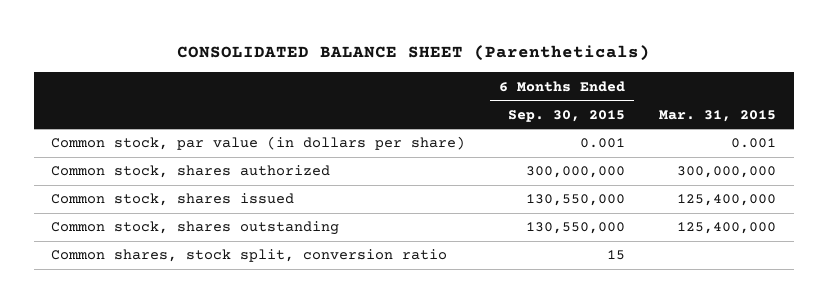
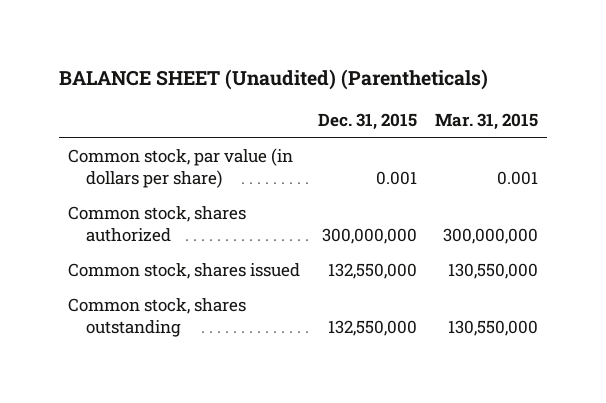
- CONSOLIDATED BALANCE SHEET (Parentheticals)
+ BALANCE SHEET (Unaudited) (Parentheticals)
- | 6 Months Ended Sep. 30, 2015 | Mar. 31, 2015
+ | Dec. 31, 2015 | Mar. 31, 2015
- Common stock, shares issued | 130,550,000 | 125,400,000
- Common stock, shares outstanding | 130,550,000 | 125,400,000
- Common shares, stock split, conversion ratio | 15 |
+ Common stock, shares issued | 132,550,000 | 130,550,000
+ Common stock, shares outstanding | 132,550,000 | 130,550,000

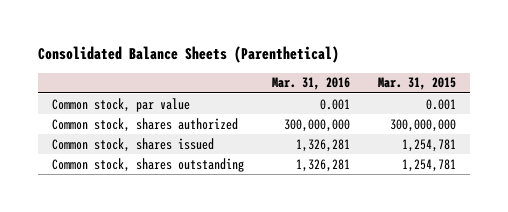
- BALANCE SHEET (Unaudited) (Parentheticals)
+ Consolidated Balance Sheets (Parenthetical)
- | Dec. 31, 2015 | Mar. 31, 2015
+ | Mar. 31, 2016 | Mar. 31, 2015
- Common stock, par value (in dollars per share) | 0.001 | 0.001
+ Common stock, par value | 0.001 | 0.001
- Common stock, shares issued | 132,550,000 | 130,550,000
- Common stock, shares outstanding | 132,550,000 | 130,550,000
+ Common stock, shares issued | 1,326,281 | 1,254,781
+ Common stock, shares outstanding | 1,326,281 | 1,254,781

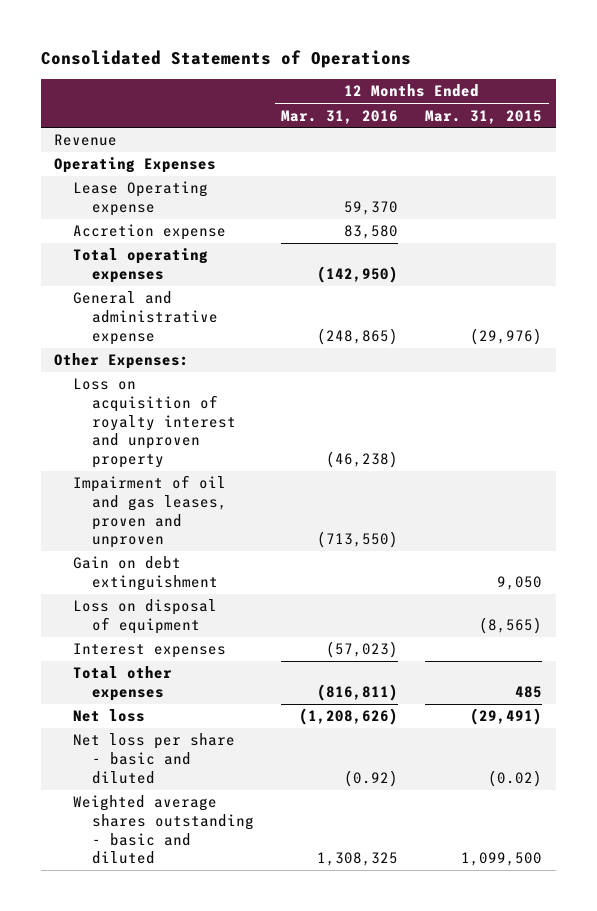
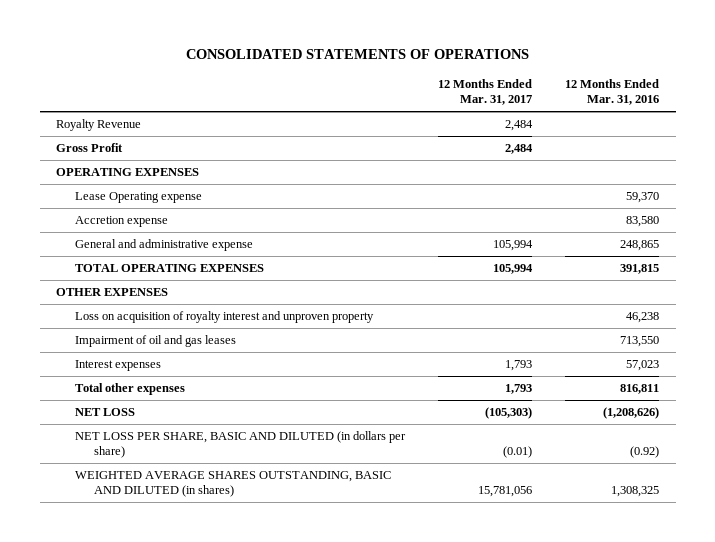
- Consolidated Statements of Operations
+ CONSOLIDATED STATEMENTS OF OPERATIONS
- | 12 Months Ended Mar. 31, 2016 | 12 Months Ended Mar. 31, 2015
+ | 12 Months Ended Mar. 31, 2017 | 12 Months Ended Mar. 31, 2016
- Revenue
- Operating Expenses
+ Royalty Revenue | 2,484 |
+ Gross Profit | 2,484 |
+ OPERATING EXPENSES
- Total operating expenses | (142,950) |
- General and administrative expense | (248,865) | (29,976)
- Other Expenses:
- Loss on acquisition of royalty interest and unproven property | (46,238) |
- Impairment of oil and gas leases, proven and unproven | (713,550) |
- Gain on debt extinguishment | | 9,050
- Loss on disposal of equipment | | (8,565)
- Interest expenses | (57,023) |
- Total other expenses | (816,811) | 485
- Net loss | (1,208,626) | (29,491)
- Net loss per share - basic and diluted | (0.92) | (0.02)
- Weighted average shares outstanding - basic and diluted | 1,308,325 | 1,099,500
+ General and administrative expense | 105,994 | 248,865
+ TOTAL OPERATING EXPENSES | 105,994 | 391,815
+ OTHER EXPENSES
+ Loss on acquisition of royalty interest and unproven property | | 46,238
+ Impairment of oil and gas leases | | 713,550
+ Interest expenses | 1,793 | 57,023
+ Total other expenses | 1,793 | 816,811
+ NET LOSS | (105,303) | (1,208,626)
+ NET LOSS PER SHARE, BASIC AND DILUTED (in dollars per share) | (0.01) | (0.92)
+ WEIGHTED AVERAGE SHARES OUTSTANDING, BASIC AND DILUTED (in shares) | 15,781,056 | 1,308,325

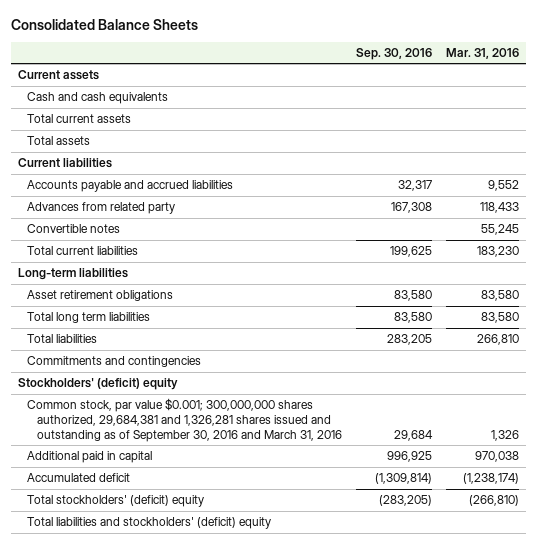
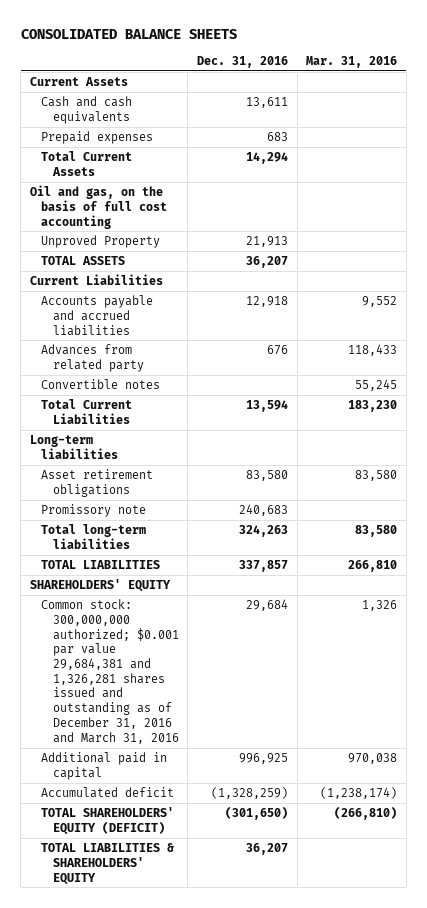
- Consolidated Balance Sheets
+ CONSOLIDATED BALANCE SHEETS
- | Sep. 30, 2016 | Mar. 31, 2016
+ | Dec. 31, 2016 | Mar. 31, 2016
- Current assets
+ Current Assets
- Total current assets
- Total assets
- Current liabilities
+ Prepaid expenses | 683 |
+ Total Current Assets | 14,294 |
+ Oil and gas, on the basis of full cost accounting
+ Unproved Property | 21,913 |
+ TOTAL ASSETS | 36,207 |
+ Current Liabilities
- Total current liabilities | 199,625 | 183,230
+ Total Current Liabilities | 13,594 | 183,230
- Total long term liabilities | 83,580 | 83,580
- Total liabilities | 283,205 | 266,810
- Commitments and contingencies
- Stockholders' (deficit) equity
- Common stock, par value $0.001; 300,000,000 shares authorized, 29,684,381 and 1,326,281 shares issued and outstanding as of September 30, 2016 and March 31, 2016 | 29,684 | 1,326
+ Promissory note | 240,683 |
+ Total long-term liabilities | 324,263 | 83,580
+ TOTAL LIABILITIES | 337,857 | 266,810
+ SHAREHOLDERS' EQUITY
+ Common stock: 300,000,000 authorized; $0.001 par value 29,684,381 and 1,326,281 shares issued and outstanding as of December 31, 2016 and March 31, 2016 | 29,684 | 1,326
- Total stockholders' (deficit) equity | (283,205) | (266,810)
- Total liabilities and stockholders' (deficit) equity
+ TOTAL SHAREHOLDERS' EQUITY (DEFICIT) | (301,650) | (266,810)
+ TOTAL LIABILITIES & SHAREHOLDERS' EQUITY | 36,207 |

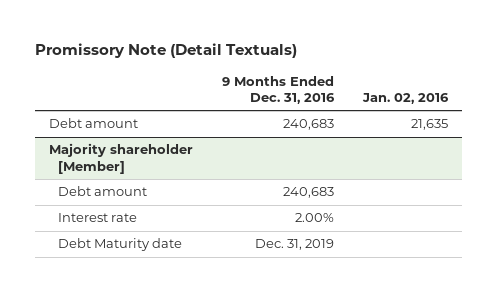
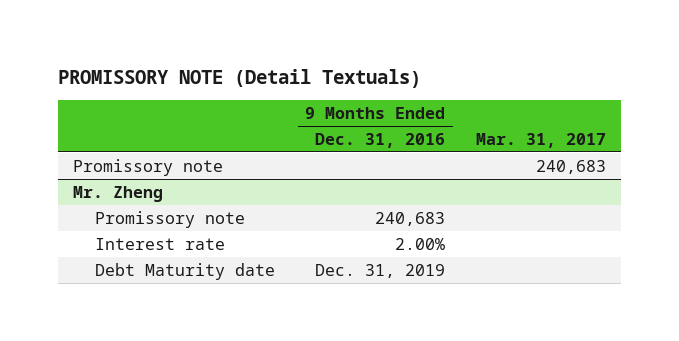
- Promissory Note (Detail Textuals)
+ PROMISSORY NOTE (Detail Textuals)
- | 9 Months Ended Dec. 31, 2016 | Jan. 02, 2016
+ | 9 Months Ended Dec. 31, 2016 | Mar. 31, 2017
- Debt amount | 240,683 | 21,635
- Majority shareholder [Member]
- Debt amount | 240,683 |
+ Promissory note | | 240,683
+ Mr. Zheng
+ Promissory note | 240,683 |

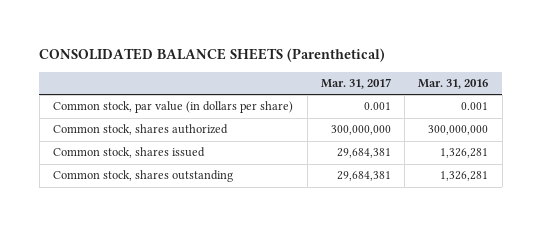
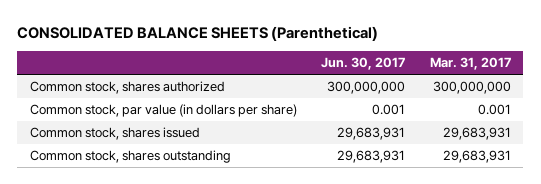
- | Mar. 31, 2017 | Mar. 31, 2016
+ | Jun. 30, 2017 | Mar. 31, 2017
- Common stock, shares issued | 29,684,381 | 1,326,281
- Common stock, shares outstanding | 29,684,381 | 1,326,281
moved down: Common stock, par value (in dollars per share) | 0.001 | 0.001
+ Common stock, shares issued | 29,683,931 | 29,683,931
+ Common stock, shares outstanding | 29,683,931 | 29,683,931

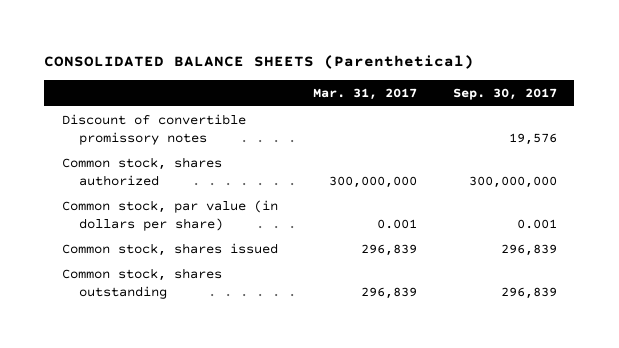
- | Jun. 30, 2017 | Mar. 31, 2017
+ | Mar. 31, 2017 | Sep. 30, 2017
+ Discount of convertible promissory notes | | 19,576
- Common stock, shares issued | 29,683,931 | 29,683,931
- Common stock, shares outstanding | 29,683,931 | 29,683,931
+ Common stock, shares issued | 296,839 | 296,839
+ Common stock, shares outstanding | 296,839 | 296,839

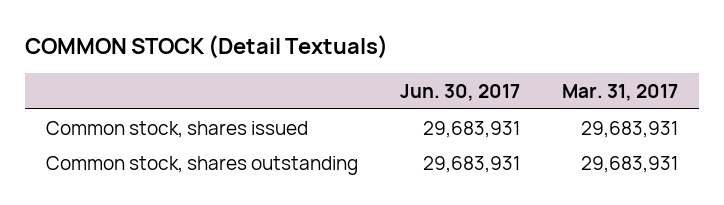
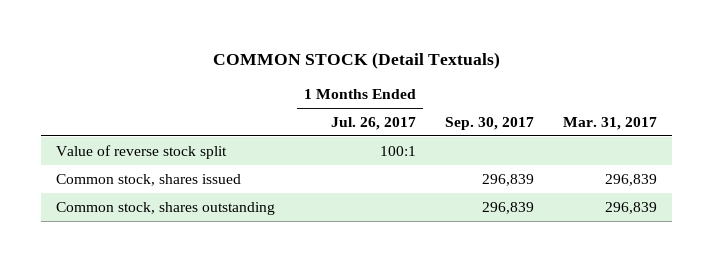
- | Jun. 30, 2017 | Mar. 31, 2017
+ | 1 Months Ended Jul. 26, 2017 | Sep. 30, 2017 | Mar. 31, 2017
- Common stock, shares issued | 29,683,931 | 29,683,931
- Common stock, shares outstanding | 29,683,931 | 29,683,931
+ Value of reverse stock split | 100:1 | |
+ Common stock, shares issued | | 296,839 | 296,839
+ Common stock, shares outstanding | | 296,839 | 296,839

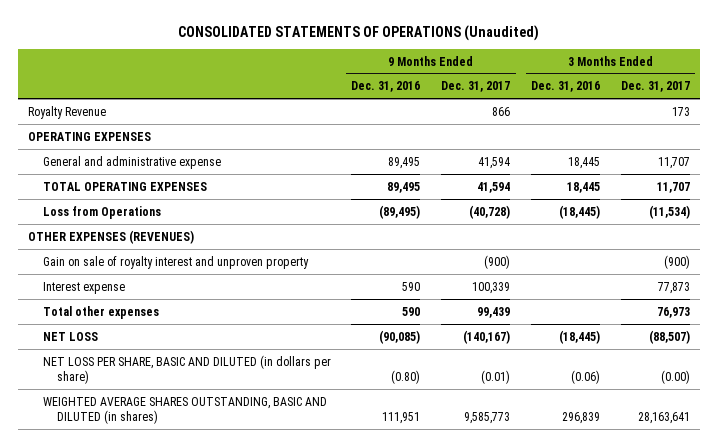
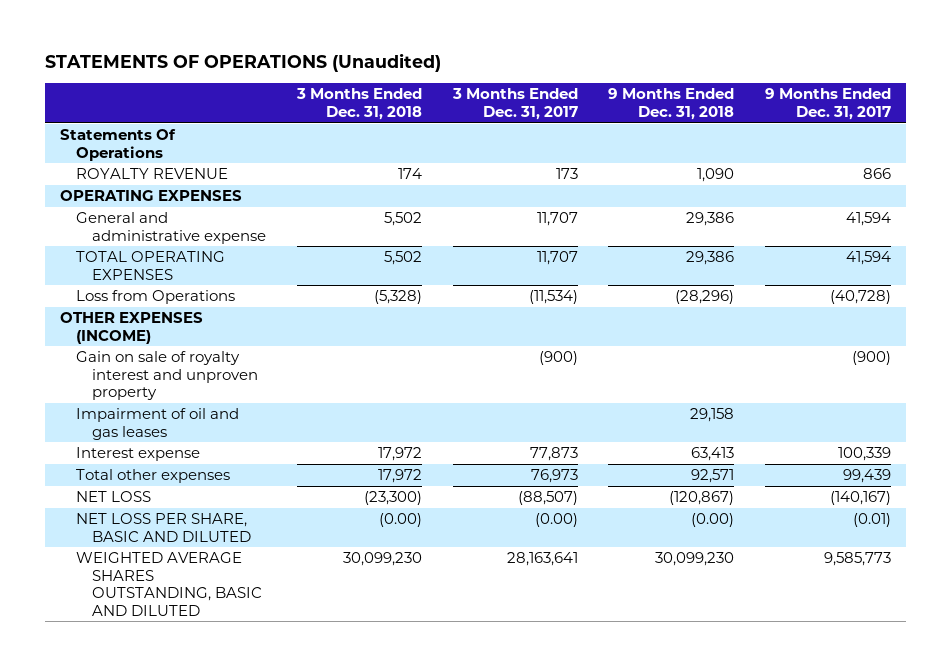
- CONSOLIDATED STATEMENTS OF OPERATIONS (Unaudited)
+ STATEMENTS OF OPERATIONS (Unaudited)
- | 9 Months Ended Dec. 31, 2016 | 9 Months Ended Dec. 31, 2017 | 3 Months Ended Dec. 31, 2016 | 3 Months Ended Dec. 31, 2017
+ | 3 Months Ended Dec. 31, 2018 | 3 Months Ended Dec. 31, 2017 | 9 Months Ended Dec. 31, 2018 | 9 Months Ended Dec. 31, 2017
- Royalty Revenue | | 866 | | 173
+ Statements Of Operations
+ ROYALTY REVENUE | 174 | 173 | 1,090 | 866
- OTHER EXPENSES (REVENUES)
+ OTHER EXPENSES (INCOME)
+ Impairment of oil and gas leases | | | 29,158 |
- NET LOSS PER SHARE, BASIC AND DILUTED (in dollars per share) | (0.80) | (0.01) | (0.06) | (0.00)
- WEIGHTED AVERAGE SHARES OUTSTANDING, BASIC AND DILUTED (in shares) | 111,951 | 9,585,773 | 296,839 | 28,163,641
+ NET LOSS PER SHARE, BASIC AND DILUTED | (0.00) | (0.00) | (0.00) | (0.01)
+ WEIGHTED AVERAGE SHARES OUTSTANDING, BASIC AND DILUTED | 30,099,230 | 28,163,641 | 30,099,230 | 9,585,773

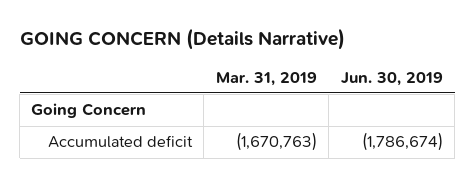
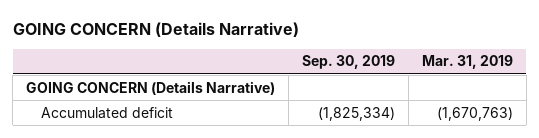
- | Mar. 31, 2019 | Jun. 30, 2019
+ | Sep. 30, 2019 | Mar. 31, 2019
- Going Concern
+ GOING CONCERN (Details Narrative)

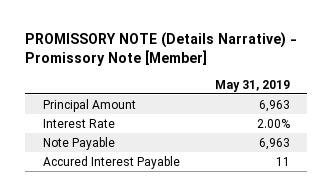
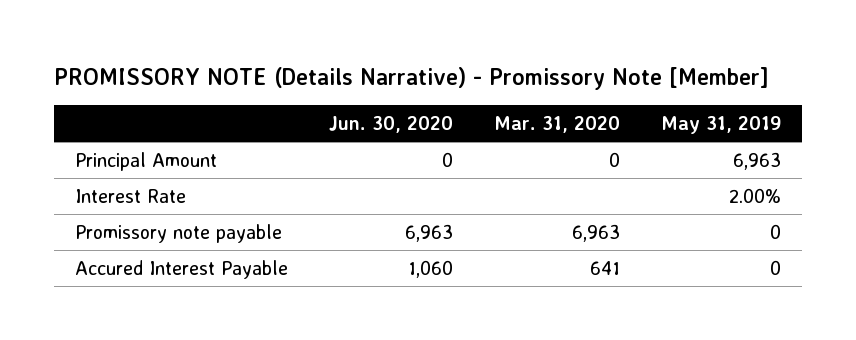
- | May 31, 2019
+ | Jun. 30, 2020 | Mar. 31, 2020 | May 31, 2019
- Note Payable | 6,963
- Accured Interest Payable | 11
+ Promissory note payable | 6,963 | 6,963 | 0
+ Accured Interest Payable | 1,060 | 641 | 0

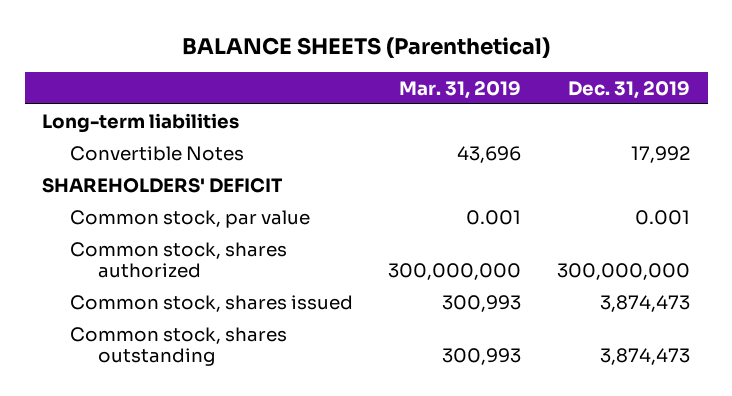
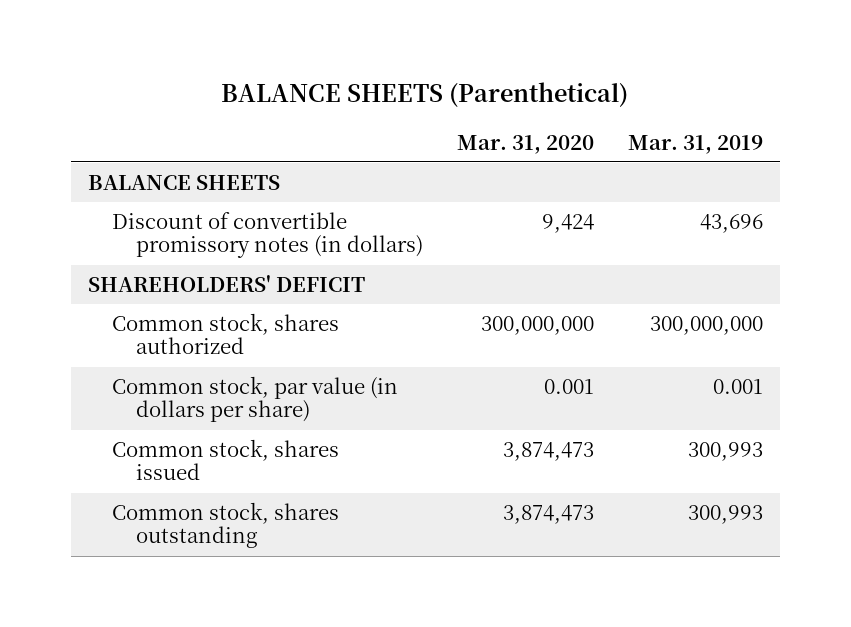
- | Mar. 31, 2019 | Dec. 31, 2019
+ | Mar. 31, 2020 | Mar. 31, 2019
- Long-term liabilities
- Convertible Notes | 43,696 | 17,992
+ BALANCE SHEETS
+ Discount of convertible promissory notes (in dollars) | 9,424 | 43,696
- Common stock, par value | 0.001 | 0.001
+ Common stock, par value (in dollars per share) | 0.001 | 0.001

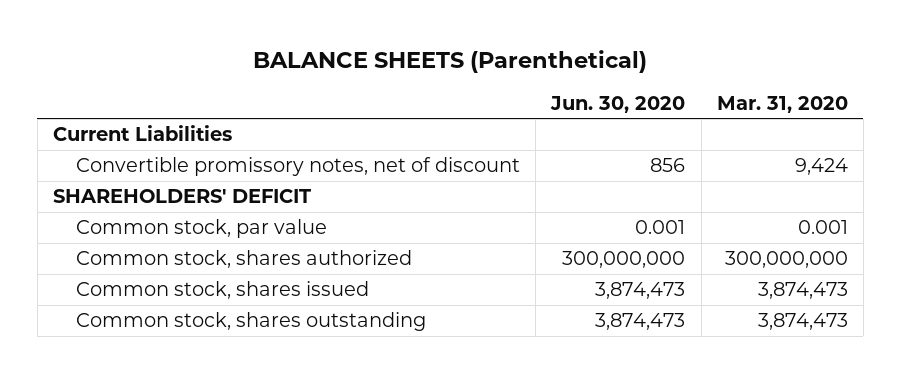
- | Mar. 31, 2020 | Mar. 31, 2019
+ | Jun. 30, 2020 | Mar. 31, 2020
- BALANCE SHEETS
- Discount of convertible promissory notes (in dollars) | 9,424 | 43,696
+ Current Liabilities
+ Convertible promissory notes, net of discount | 856 | 9,424
+ Common stock, par value | 0.001 | 0.001
- Common stock, par value (in dollars per share) | 0.001 | 0.001

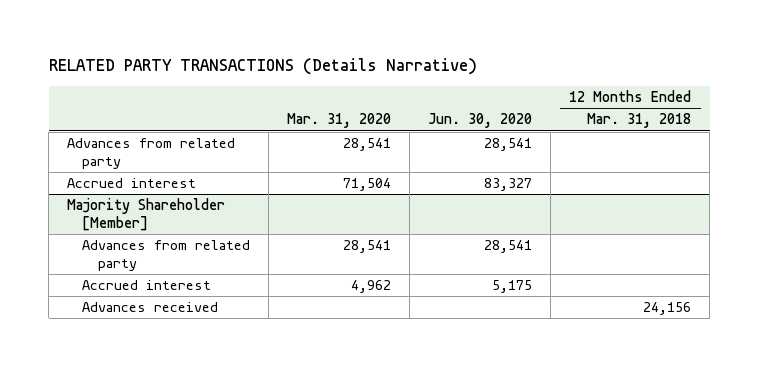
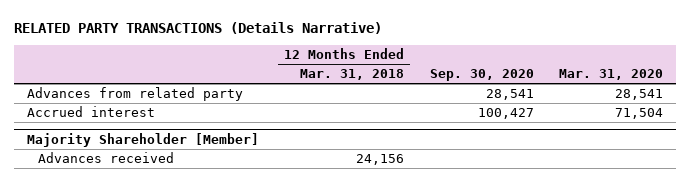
- | Mar. 31, 2020 | Jun. 30, 2020 | 12 Months Ended Mar. 31, 2018
+ | 12 Months Ended Mar. 31, 2018 | Sep. 30, 2020 | Mar. 31, 2020
@ Majority Shareholder [Member]
- Advances from related party | 28,541 | 28,541 |
- Accrued interest | 4,962 | 5,175 |

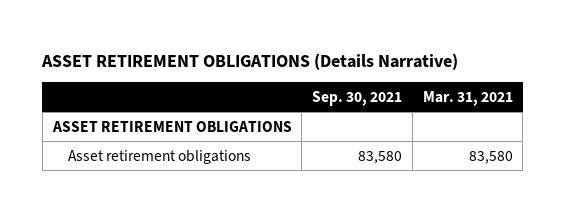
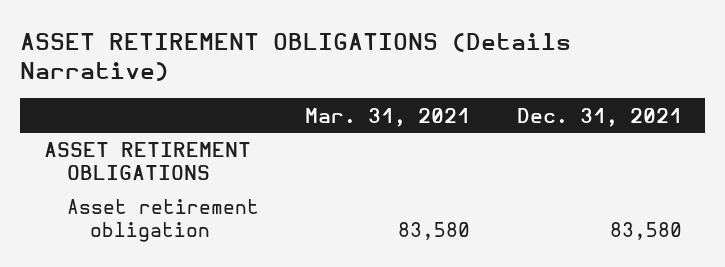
- | Sep. 30, 2021 | Mar. 31, 2021
+ | Mar. 31, 2021 | Dec. 31, 2021
- Asset retirement obligations | 83,580 | 83,580
+ Asset retirement obligation | 83,580 | 83,580

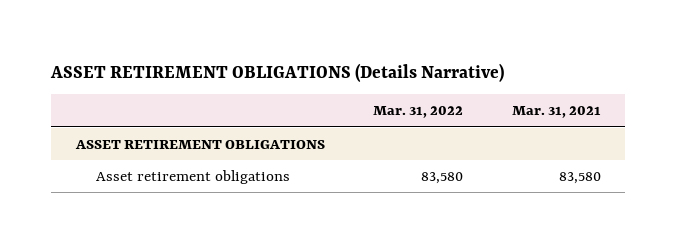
- | Mar. 31, 2021 | Dec. 31, 2021
+ | Mar. 31, 2022 | Mar. 31, 2021
- Asset retirement obligation | 83,580 | 83,580
+ Asset retirement obligations | 83,580 | 83,580

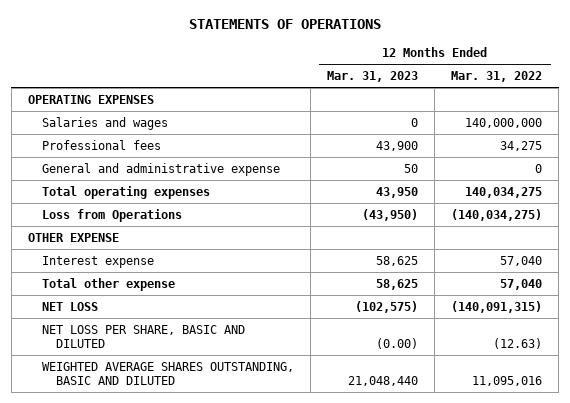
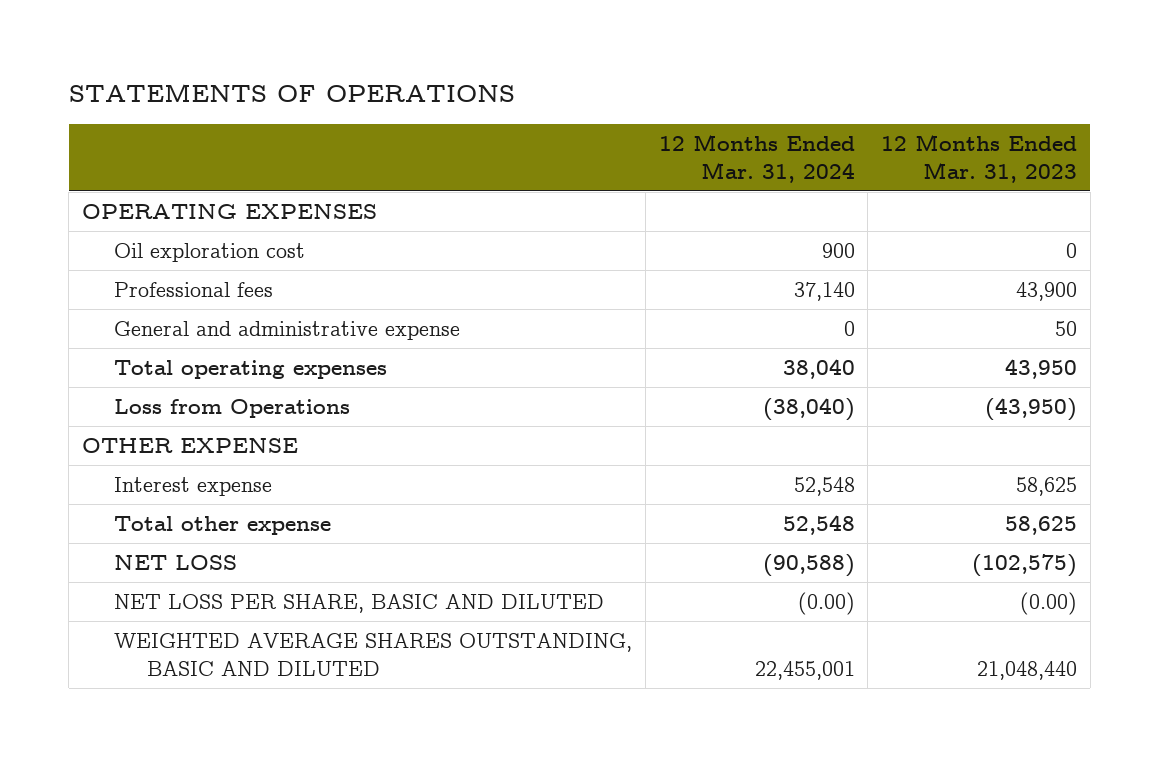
- | 12 Months Ended Mar. 31, 2023 | 12 Months Ended Mar. 31, 2022
+ | 12 Months Ended Mar. 31, 2024 | 12 Months Ended Mar. 31, 2023
- Salaries and wages | 0 | 140,000,000
+ Oil exploration cost | 900 | 0

